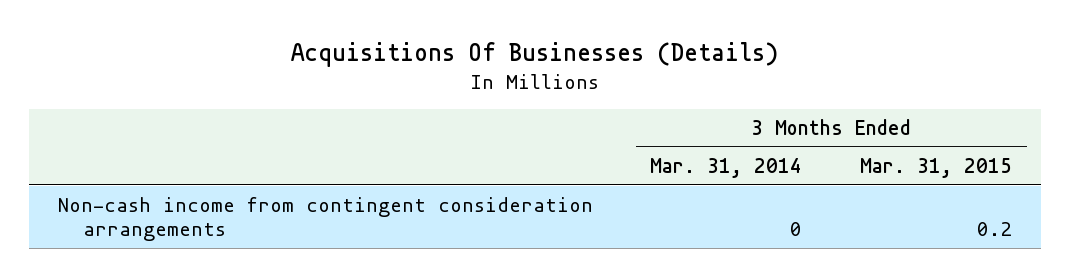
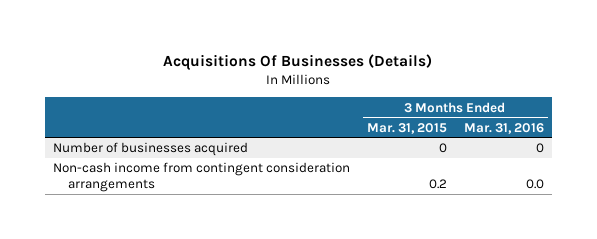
- | 3 Months Ended Mar. 31, 2014 | 3 Months Ended Mar. 31, 2015
+ | 3 Months Ended Mar. 31, 2015 | 3 Months Ended Mar. 31, 2016
+ Number of businesses acquired | 0 | 0

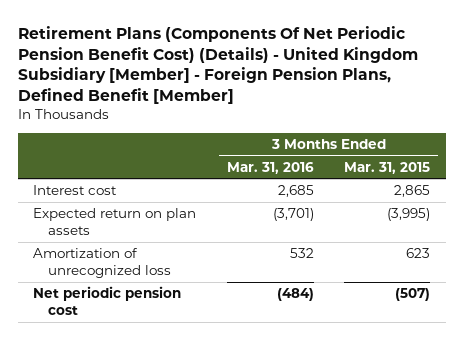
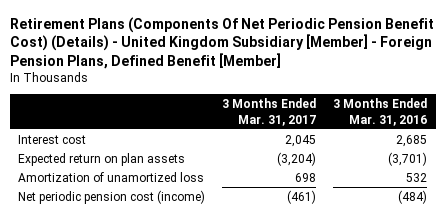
- | 3 Months Ended Mar. 31, 2016 | 3 Months Ended Mar. 31, 2015
+ | 3 Months Ended Mar. 31, 2017 | 3 Months Ended Mar. 31, 2016
- Amortization of unrecognized loss | 532 | 623
- Net periodic pension cost | (484) | (507)
+ Amortization of unamortized loss | 698 | 532
+ Net periodic pension cost (income) | (461) | (484)

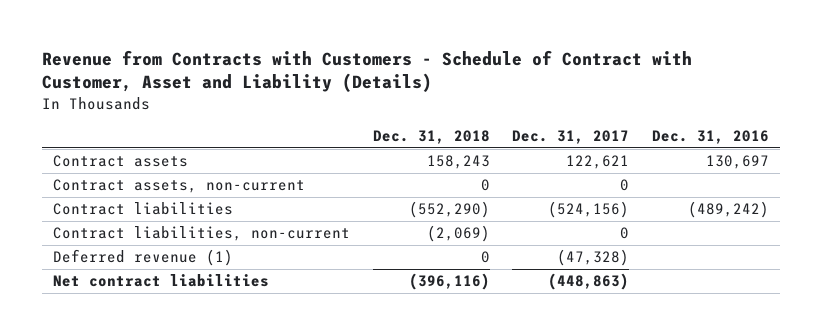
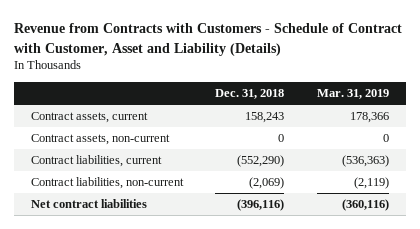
- | Dec. 31, 2018 | Dec. 31, 2017 | Dec. 31, 2016
+ | Dec. 31, 2018 | Mar. 31, 2019
- Contract assets | 158,243 | 122,621 | 130,697
+ Contract assets, current | 158,243 | 178,366
- Contract liabilities | (552,290) | (524,156) | (489,242)
+ Contract liabilities, current | (552,290) | (536,363)
- Deferred revenue (1) | 0 | (47,328) |

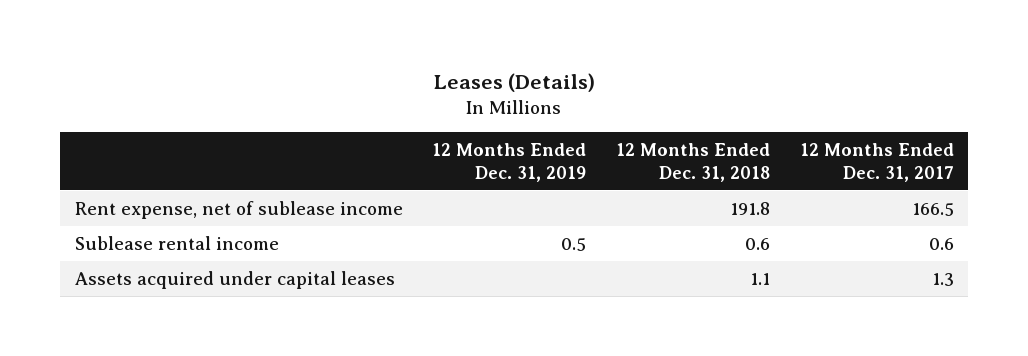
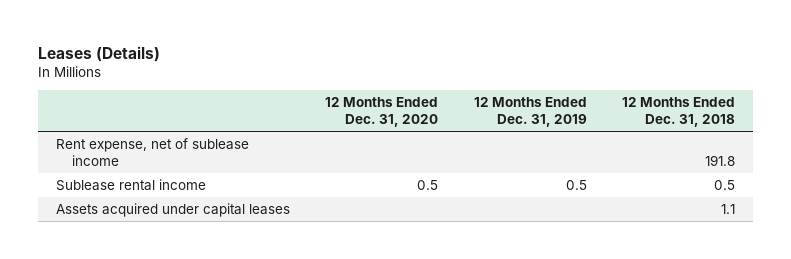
- | 12 Months Ended Dec. 31, 2019 | 12 Months Ended Dec. 31, 2018 | 12 Months Ended Dec. 31, 2017
+ | 12 Months Ended Dec. 31, 2020 | 12 Months Ended Dec. 31, 2019 | 12 Months Ended Dec. 31, 2018
- Sublease rental income | 0.5 | 0.6 | 0.6
+ Sublease rental income | 0.5 | 0.5 | 0.5

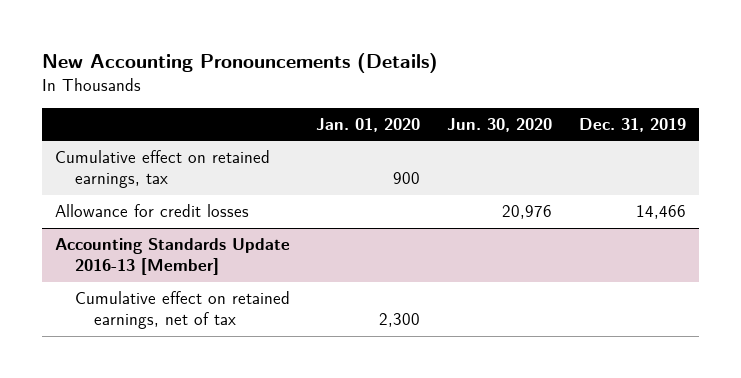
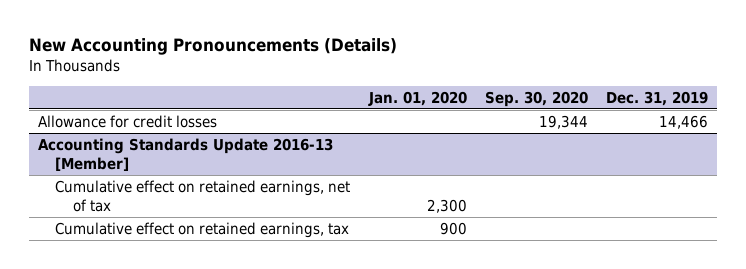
- | Jan. 01, 2020 | Jun. 30, 2020 | Dec. 31, 2019
+ | Jan. 01, 2020 | Sep. 30, 2020 | Dec. 31, 2019
- Cumulative effect on retained earnings, tax | 900 | |
@ Accounting Standards Update 2016-13 [Member]
+ Cumulative effect on retained earnings, tax | 900 | |

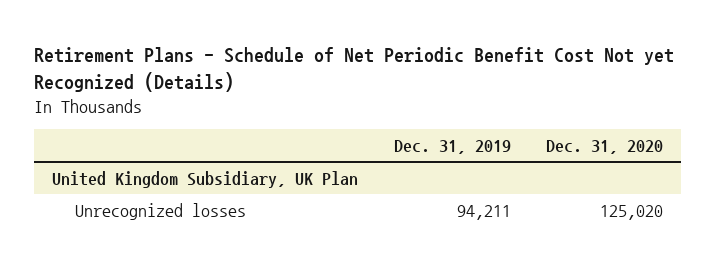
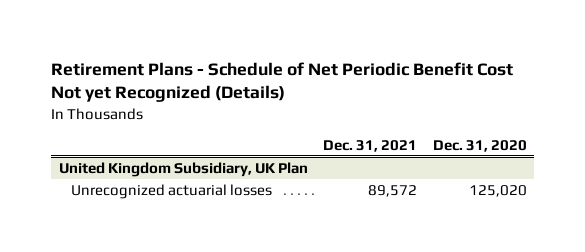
- | Dec. 31, 2019 | Dec. 31, 2020
+ | Dec. 31, 2021 | Dec. 31, 2020
@ United Kingdom Subsidiary, UK Plan
- Unrecognized losses | 94,211 | 125,020
+ Unrecognized actuarial losses | 89,572 | 125,020

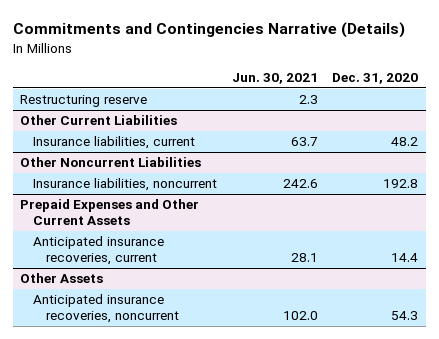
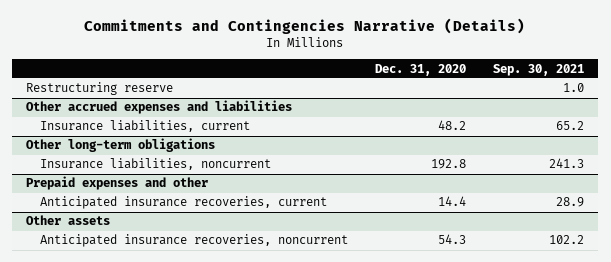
- | Jun. 30, 2021 | Dec. 31, 2020
+ | Dec. 31, 2020 | Sep. 30, 2021
- Other Current Liabilities
+ Other accrued expenses and liabilities
- Other Noncurrent Liabilities
+ Other long-term obligations
- Prepaid Expenses and Other Current Assets
+ Prepaid expenses and other
- Other Assets
+ Other assets

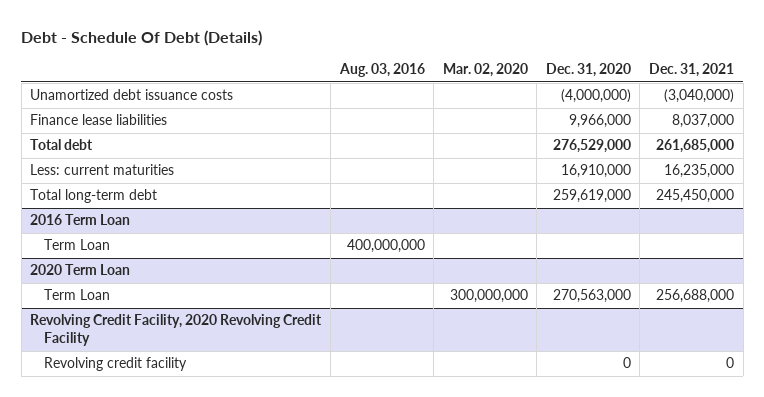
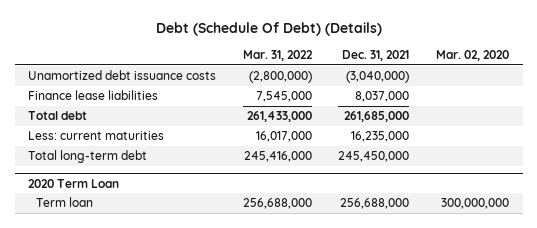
- Debt - Schedule Of Debt (Details)
+ Debt (Schedule Of Debt) (Details)
- | Aug. 03, 2016 | Mar. 02, 2020 | Dec. 31, 2020 | Dec. 31, 2021
+ | Mar. 31, 2022 | Dec. 31, 2021 | Mar. 02, 2020
- 2016 Term Loan
- Term Loan | 400,000,000 | | |
@ 2020 Term Loan
- Term Loan | | 300,000,000 | 270,563,000 | 256,688,000
- Revolving Credit Facility, 2020 Revolving Credit Facility
- Revolving credit facility | | | 0 | 0
@ 2020 Term Loan
+ Term loan | 256,688,000 | 256,688,000 | 300,000,000

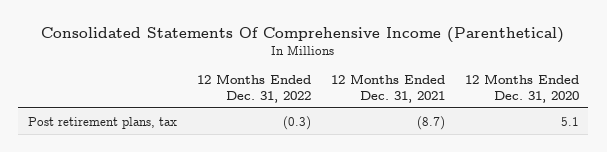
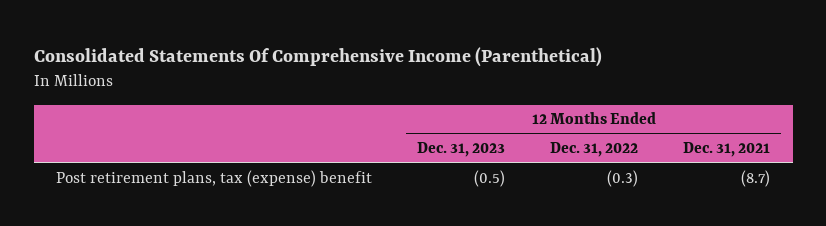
- | 12 Months Ended Dec. 31, 2022 | 12 Months Ended Dec. 31, 2021 | 12 Months Ended Dec. 31, 2020
+ | 12 Months Ended Dec. 31, 2023 | 12 Months Ended Dec. 31, 2022 | 12 Months Ended Dec. 31, 2021
- Post retirement plans, tax | (0.3) | (8.7) | 5.1
+ Post retirement plans, tax (expense) benefit | (0.5) | (0.3) | (8.7)

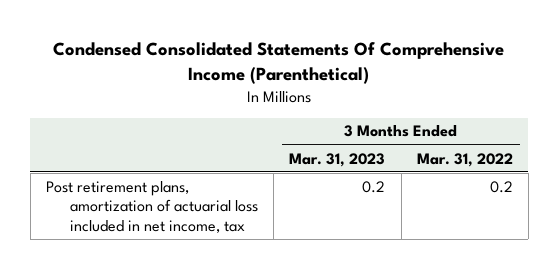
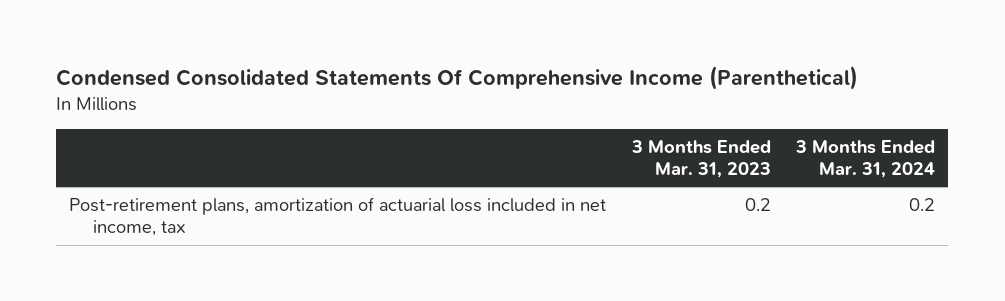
- | 3 Months Ended Mar. 31, 2023 | 3 Months Ended Mar. 31, 2022
+ | 3 Months Ended Mar. 31, 2023 | 3 Months Ended Mar. 31, 2024
- Post retirement plans, amortization of actuarial loss included in net income, tax | 0.2 | 0.2
+ Post-retirement plans, amortization of actuarial loss included in net income, tax | 0.2 | 0.2

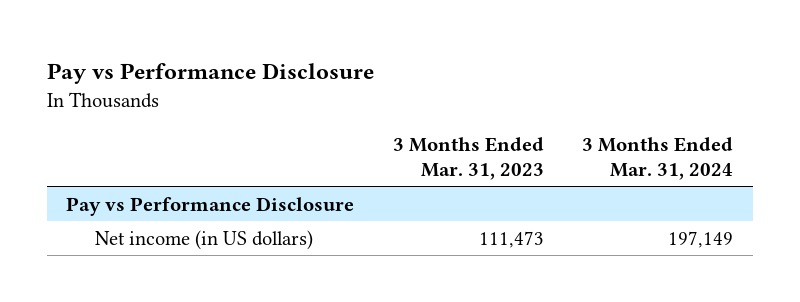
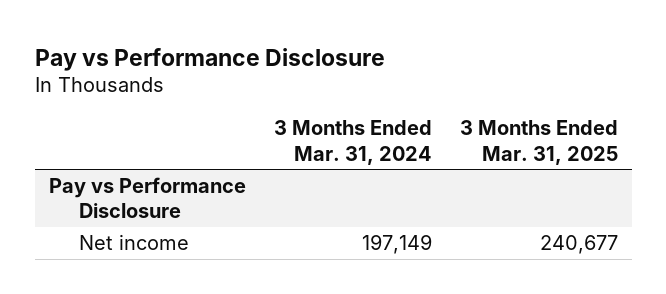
- | 3 Months Ended Mar. 31, 2023 | 3 Months Ended Mar. 31, 2024
+ | 3 Months Ended Mar. 31, 2024 | 3 Months Ended Mar. 31, 2025
- Net income (in US dollars) | 111,473 | 197,149
+ Net income | 197,149 | 240,677

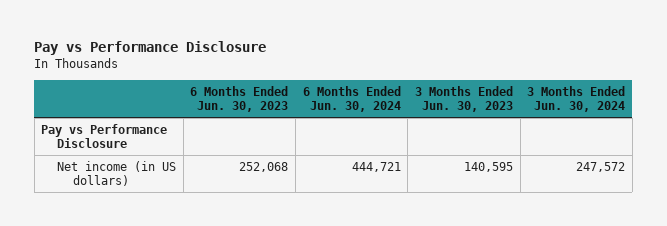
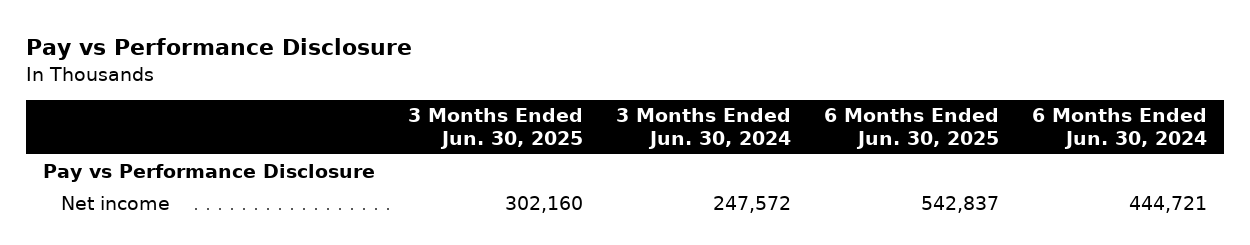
- | 6 Months Ended Jun. 30, 2023 | 6 Months Ended Jun. 30, 2024 | 3 Months Ended Jun. 30, 2023 | 3 Months Ended Jun. 30, 2024
+ | 3 Months Ended Jun. 30, 2025 | 3 Months Ended Jun. 30, 2024 | 6 Months Ended Jun. 30, 2025 | 6 Months Ended Jun. 30, 2024
- Net income (in US dollars) | 252,068 | 444,721 | 140,595 | 247,572
+ Net income | 302,160 | 247,572 | 542,837 | 444,721

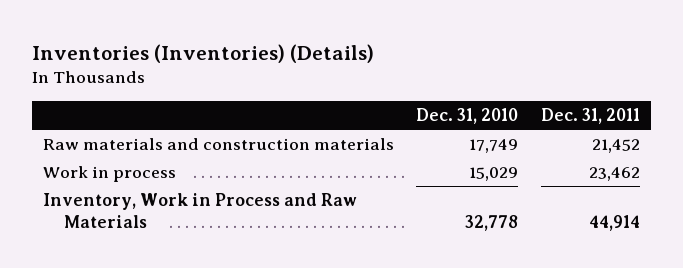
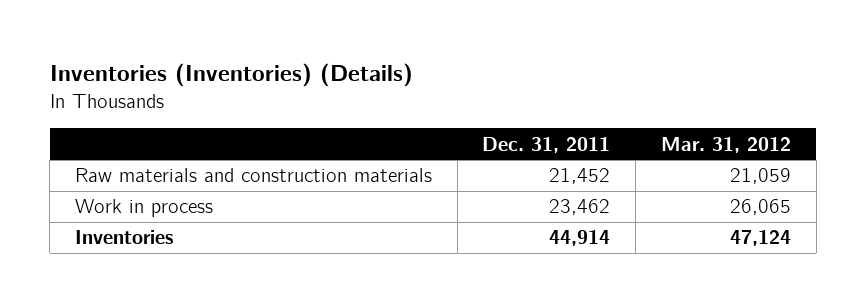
- | Dec. 31, 2010 | Dec. 31, 2011
+ | Dec. 31, 2011 | Mar. 31, 2012
- Inventory, Work in Process and Raw Materials | 32,778 | 44,914
+ Inventories | 44,914 | 47,124

